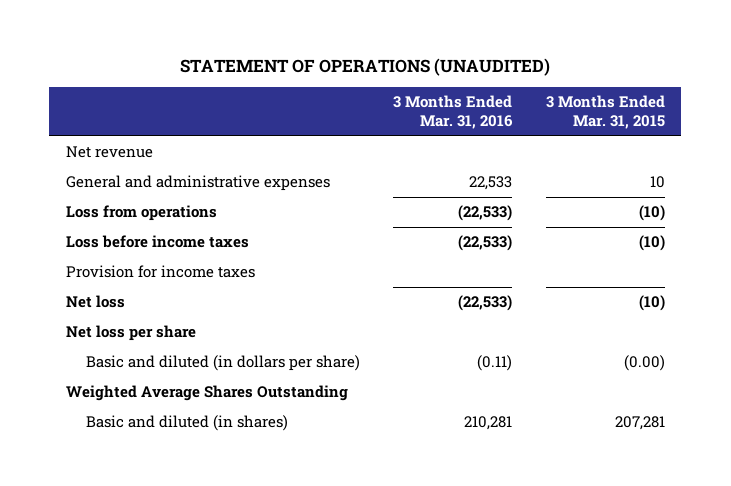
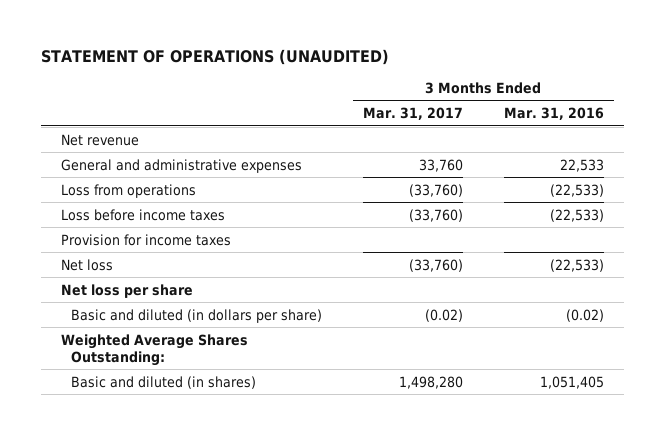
- | 3 Months Ended Mar. 31, 2016 | 3 Months Ended Mar. 31, 2015
+ | 3 Months Ended Mar. 31, 2017 | 3 Months Ended Mar. 31, 2016
- Basic and diluted (in dollars per share) | (0.11) | (0.00)
- Weighted Average Shares Outstanding
- Basic and diluted (in shares) | 210,281 | 207,281
+ Basic and diluted (in dollars per share) | (0.02) | (0.02)
+ Weighted Average Shares Outstanding:
+ Basic and diluted (in shares) | 1,498,280 | 1,051,405

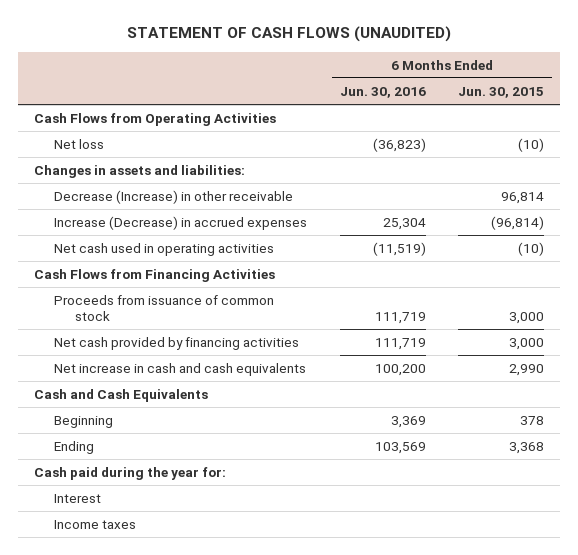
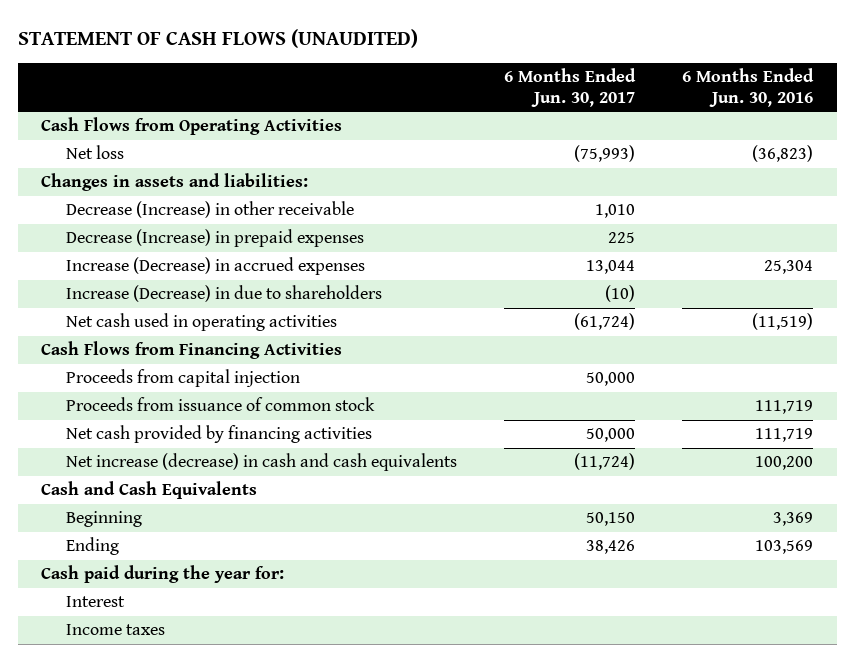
- | 6 Months Ended Jun. 30, 2016 | 6 Months Ended Jun. 30, 2015
+ | 6 Months Ended Jun. 30, 2017 | 6 Months Ended Jun. 30, 2016
+ Decrease (Increase) in prepaid expenses | 225 |
+ Increase (Decrease) in due to shareholders | (10) |
+ Proceeds from capital injection | 50,000 |
- Net increase in cash and cash equivalents | 100,200 | 2,990
+ Net increase (decrease) in cash and cash equivalents | (11,724) | 100,200

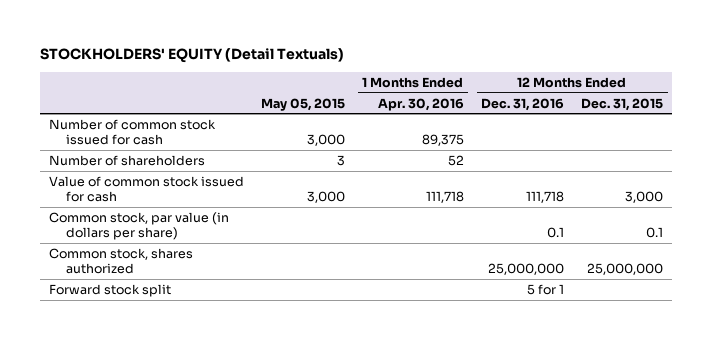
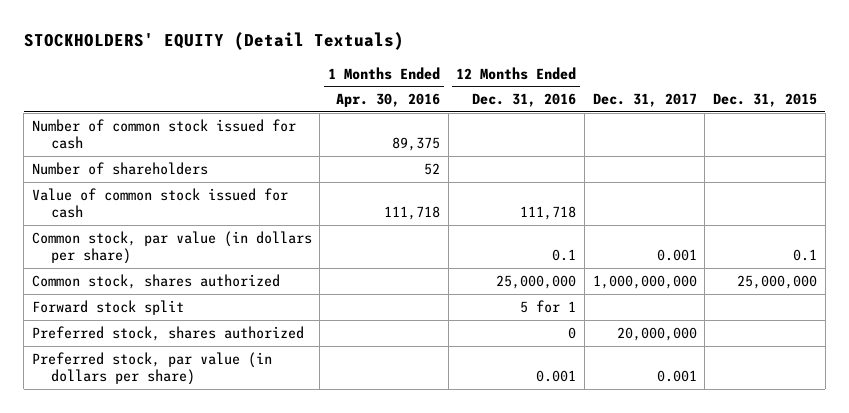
- | May 05, 2015 | 1 Months Ended Apr. 30, 2016 | 12 Months Ended Dec. 31, 2016 | 12 Months Ended Dec. 31, 2015
+ | 1 Months Ended Apr. 30, 2016 | 12 Months Ended Dec. 31, 2016 | Dec. 31, 2017 | Dec. 31, 2015
+ Preferred stock, shares authorized | | 0 | 20,000,000 |
+ Preferred stock, par value (in dollars per share) | | 0.001 | 0.001 |

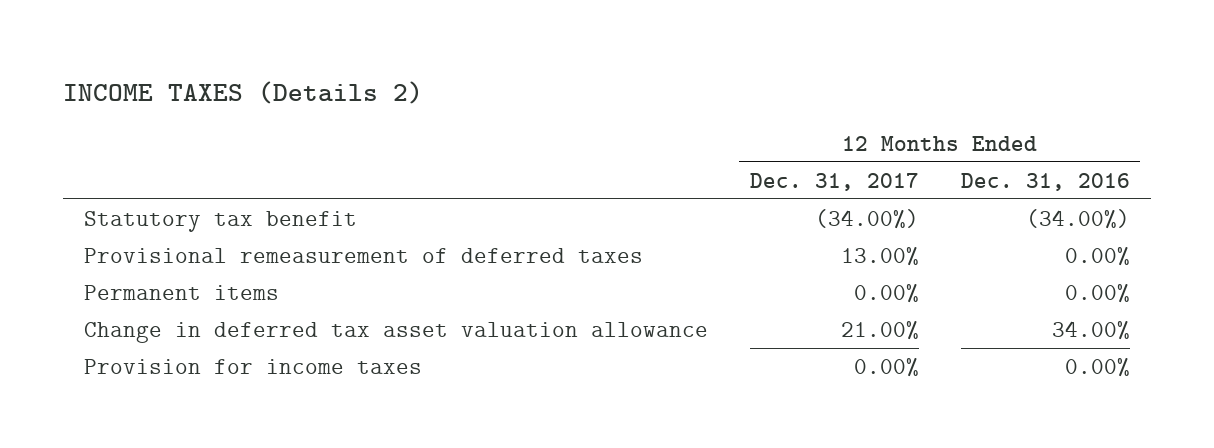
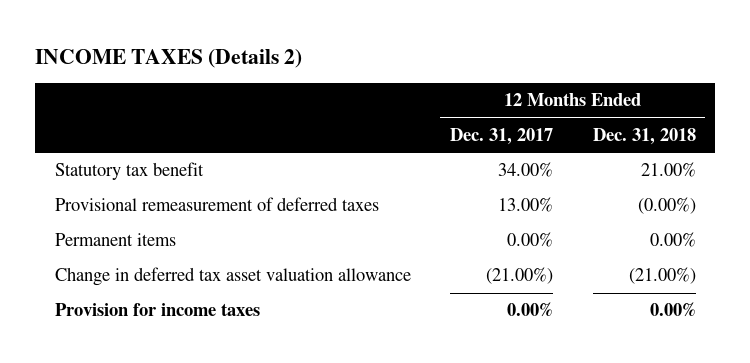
- | 12 Months Ended Dec. 31, 2017 | 12 Months Ended Dec. 31, 2016
+ | 12 Months Ended Dec. 31, 2017 | 12 Months Ended Dec. 31, 2018
- Statutory tax benefit | (34.00%) | (34.00%)
+ Statutory tax benefit | 34.00% | 21.00%
- Change in deferred tax asset valuation allowance | 21.00% | 34.00%
+ Change in deferred tax asset valuation allowance | (21.00%) | (21.00%)

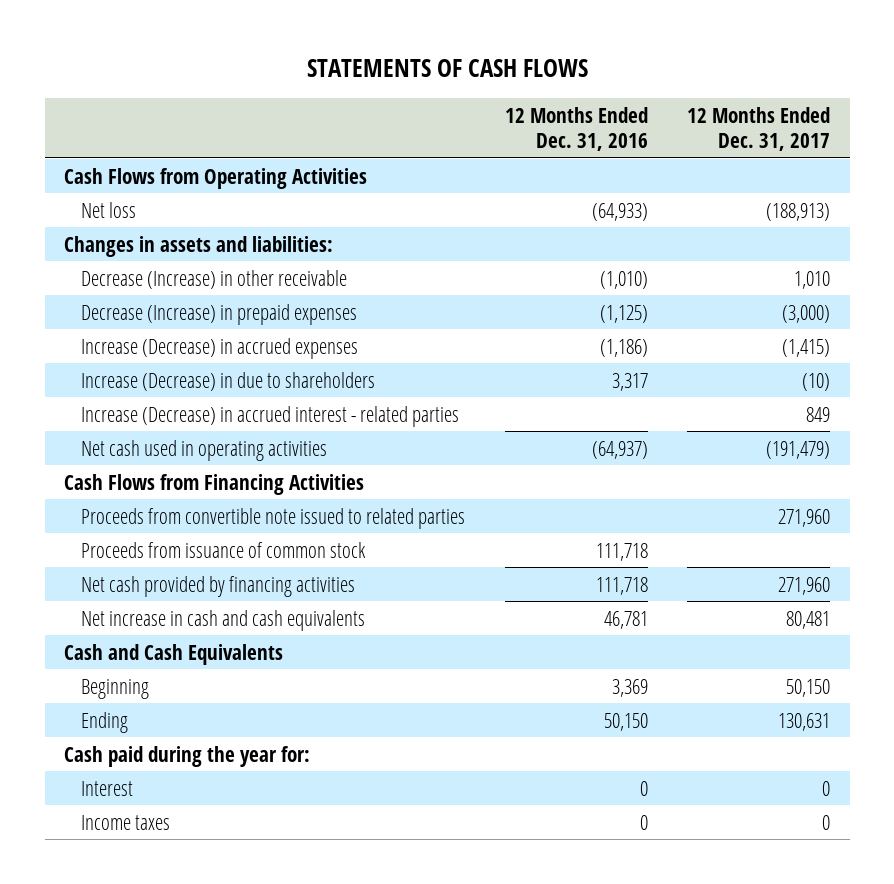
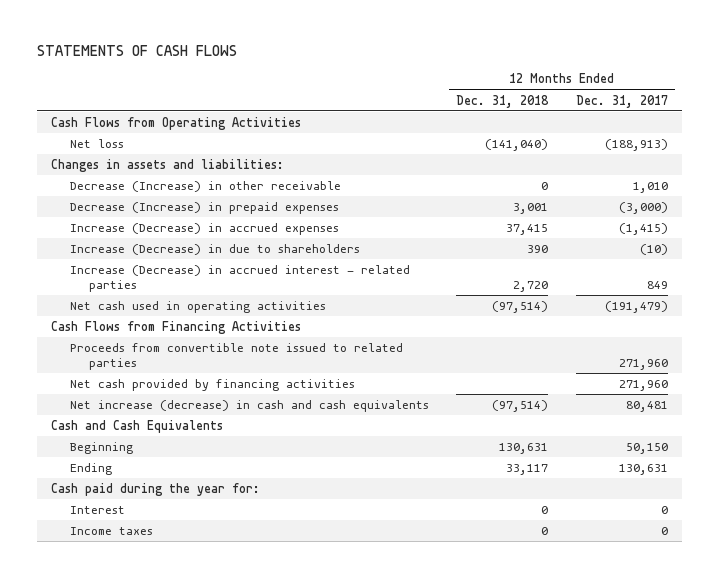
- | 12 Months Ended Dec. 31, 2016 | 12 Months Ended Dec. 31, 2017
+ | 12 Months Ended Dec. 31, 2018 | 12 Months Ended Dec. 31, 2017
- Proceeds from issuance of common stock | 111,718 |
- Net increase in cash and cash equivalents | 46,781 | 80,481
+ Net increase (decrease) in cash and cash equivalents | (97,514) | 80,481

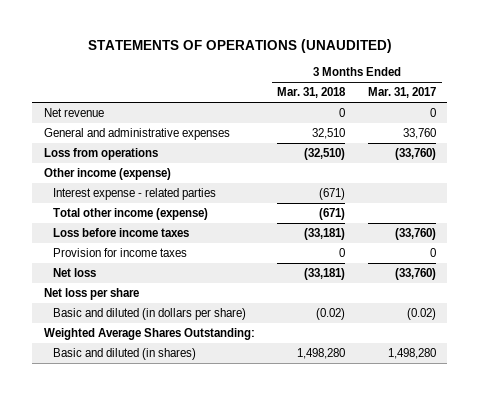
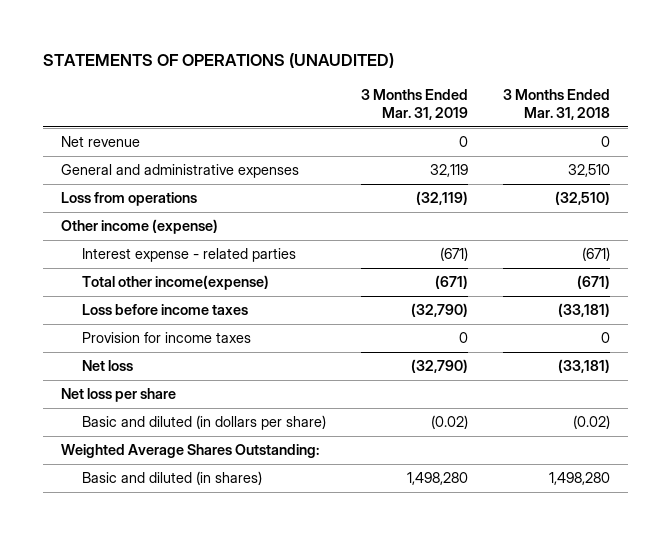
- | 3 Months Ended Mar. 31, 2018 | 3 Months Ended Mar. 31, 2017
+ | 3 Months Ended Mar. 31, 2019 | 3 Months Ended Mar. 31, 2018
- Total other income (expense) | (671) |
+ Total other income(expense) | (671) | (671)

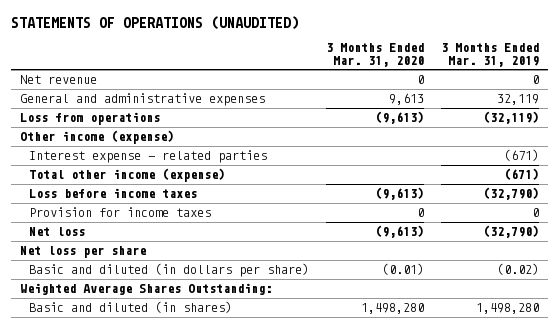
- | 3 Months Ended Mar. 31, 2019 | 3 Months Ended Mar. 31, 2018
+ | 3 Months Ended Mar. 31, 2020 | 3 Months Ended Mar. 31, 2019
- Total other income(expense) | (671) | (671)
+ Total other income (expense) | | (671)

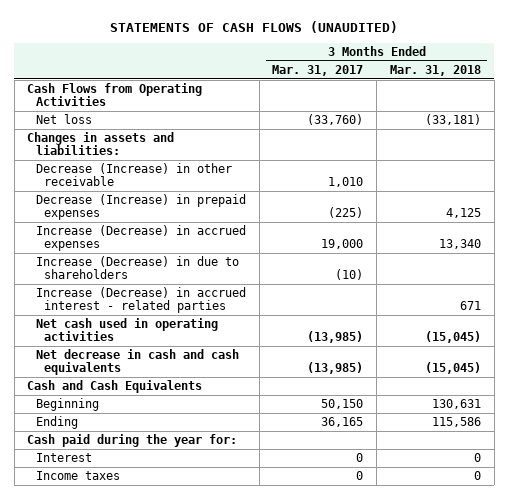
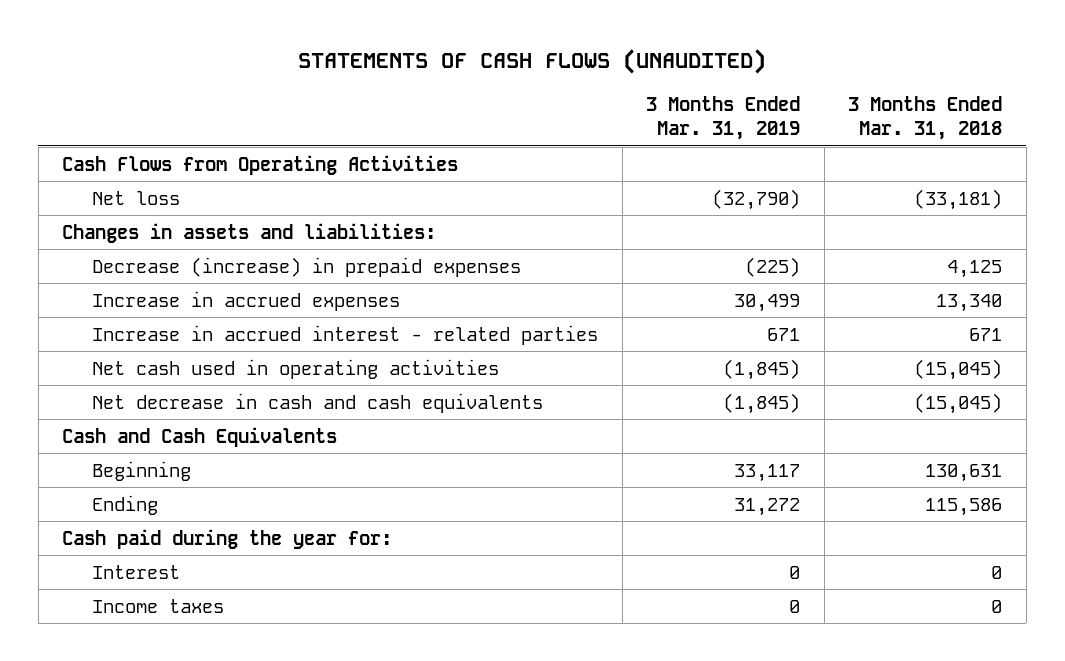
- | 3 Months Ended Mar. 31, 2017 | 3 Months Ended Mar. 31, 2018
+ | 3 Months Ended Mar. 31, 2019 | 3 Months Ended Mar. 31, 2018
- Decrease (Increase) in other receivable | 1,010 |
- Decrease (Increase) in prepaid expenses | (225) | 4,125
- Increase (Decrease) in accrued expenses | 19,000 | 13,340
- Increase (Decrease) in due to shareholders | (10) |
- Increase (Decrease) in accrued interest - related parties | | 671
+ Decrease (increase) in prepaid expenses | (225) | 4,125
+ Increase in accrued expenses | 30,499 | 13,340
+ Increase in accrued interest - related parties | 671 | 671

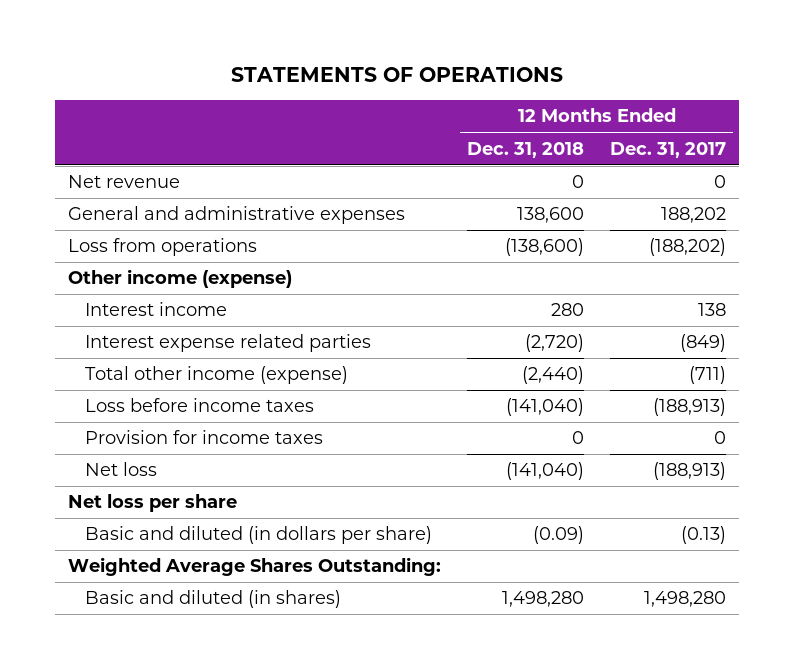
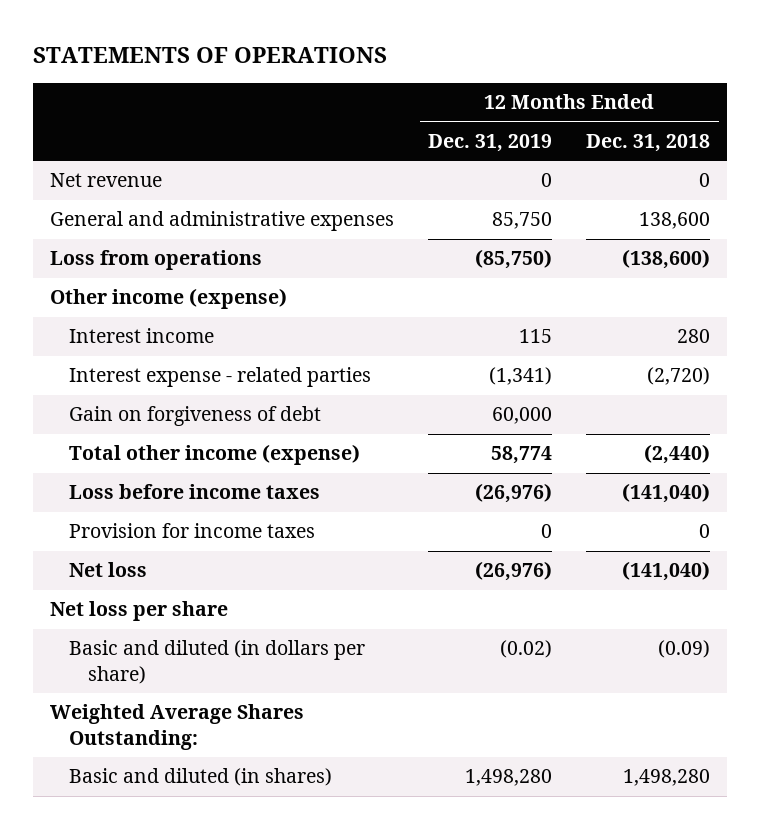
- | 12 Months Ended Dec. 31, 2018 | 12 Months Ended Dec. 31, 2017
+ | 12 Months Ended Dec. 31, 2019 | 12 Months Ended Dec. 31, 2018
- Interest expense related parties | (2,720) | (849)
+ Interest expense - related parties | (1,341) | (2,720)
+ Gain on forgiveness of debt | 60,000 |

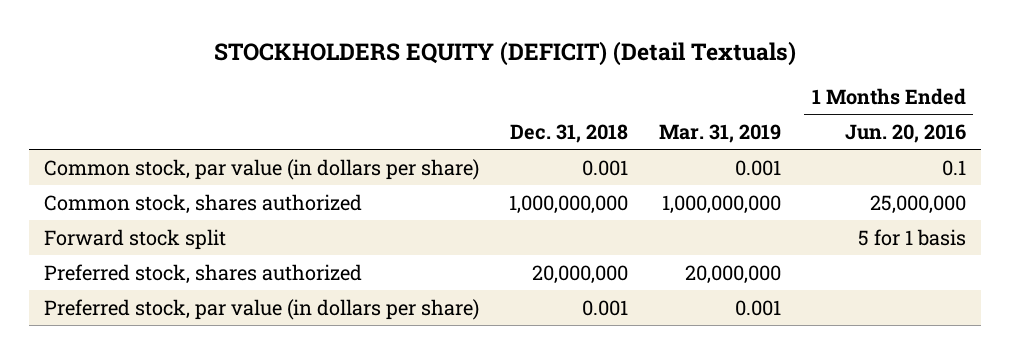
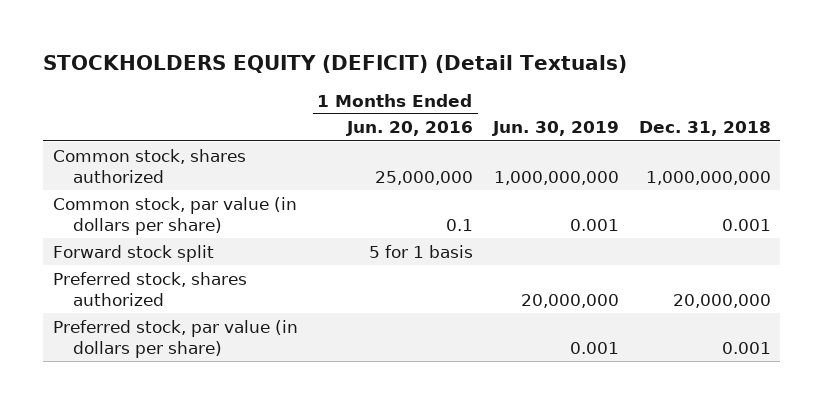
- | Dec. 31, 2018 | Mar. 31, 2019 | 1 Months Ended Jun. 20, 2016
+ | 1 Months Ended Jun. 20, 2016 | Jun. 30, 2019 | Dec. 31, 2018
moved down: Common stock, par value (in dollars per share) | 0.1 | 0.001 | 0.001

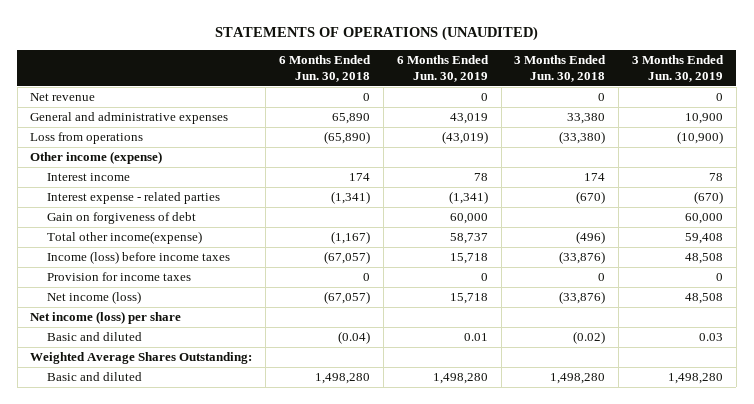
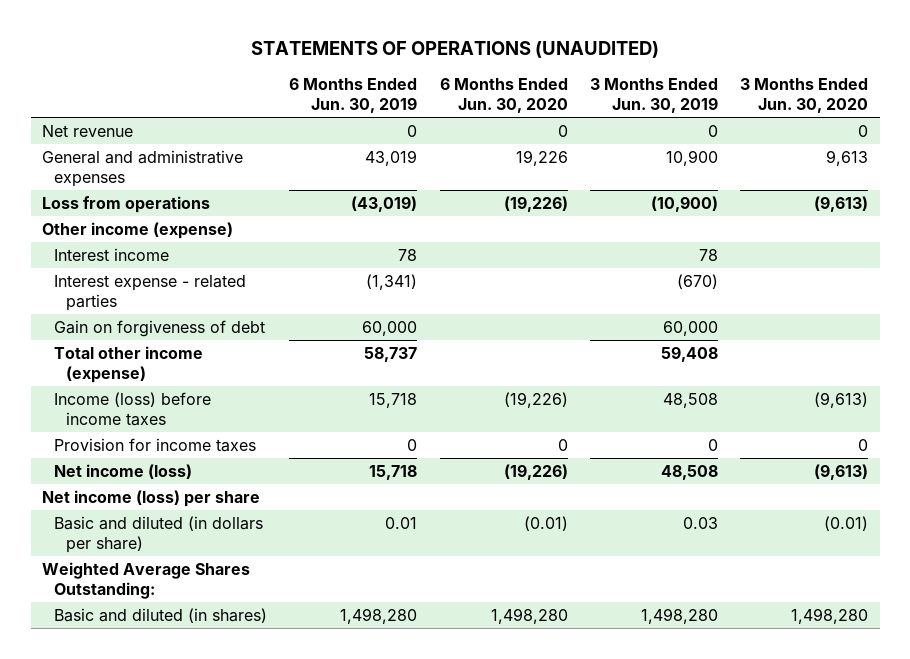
- | 6 Months Ended Jun. 30, 2018 | 6 Months Ended Jun. 30, 2019 | 3 Months Ended Jun. 30, 2018 | 3 Months Ended Jun. 30, 2019
+ | 6 Months Ended Jun. 30, 2019 | 6 Months Ended Jun. 30, 2020 | 3 Months Ended Jun. 30, 2019 | 3 Months Ended Jun. 30, 2020
- Total other income(expense) | (1,167) | 58,737 | (496) | 59,408
+ Total other income (expense) | 58,737 | | 59,408 |
- Basic and diluted | (0.04) | 0.01 | (0.02) | 0.03
+ Basic and diluted (in dollars per share) | 0.01 | (0.01) | 0.03 | (0.01)
- Basic and diluted | 1,498,280 | 1,498,280 | 1,498,280 | 1,498,280
+ Basic and diluted (in shares) | 1,498,280 | 1,498,280 | 1,498,280 | 1,498,280

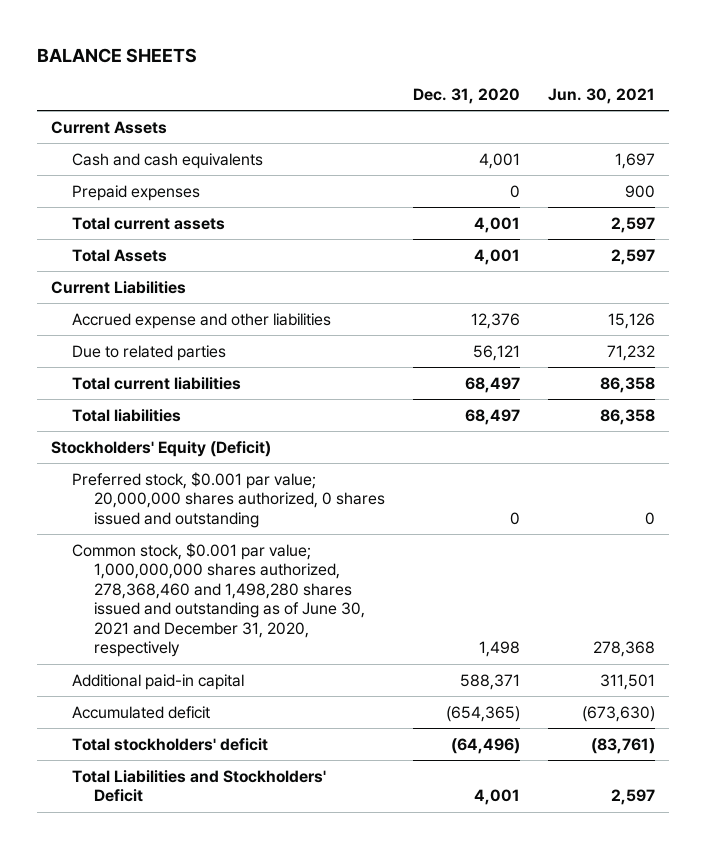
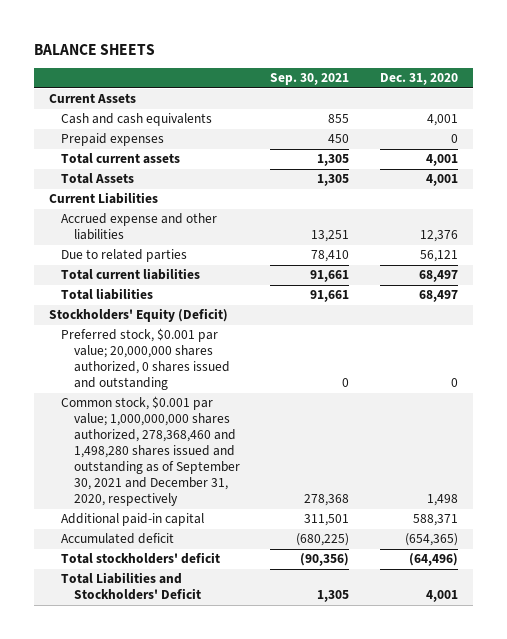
- | Dec. 31, 2020 | Jun. 30, 2021
+ | Sep. 30, 2021 | Dec. 31, 2020
- Common stock, $0.001 par value; 1,000,000,000 shares authorized, 278,368,460 and 1,498,280 shares issued and outstanding as of June 30, 2021 and December 31, 2020, respectively | 1,498 | 278,368
+ Common stock, $0.001 par value; 1,000,000,000 shares authorized, 278,368,460 and 1,498,280 shares issued and outstanding as of September 30, 2021 and December 31, 2020, respectively | 278,368 | 1,498

